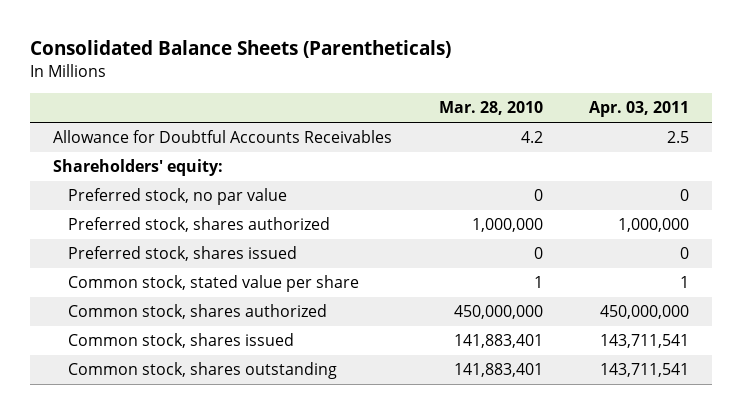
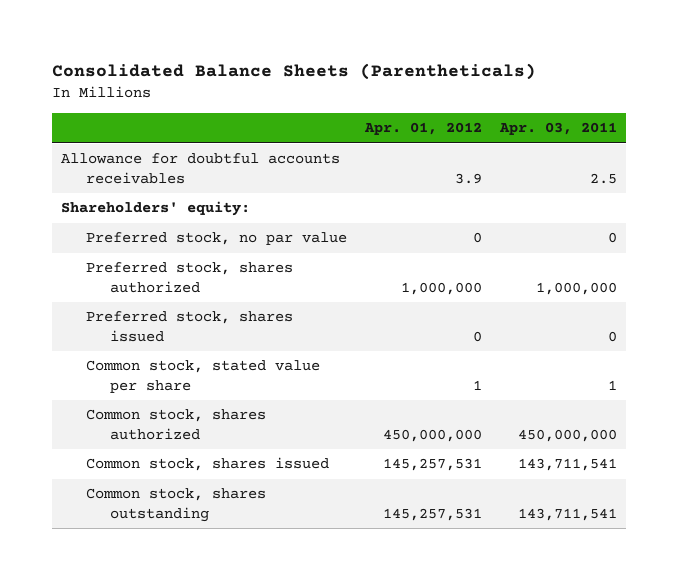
- | Mar. 28, 2010 | Apr. 03, 2011
+ | Apr. 01, 2012 | Apr. 03, 2011
- Allowance for Doubtful Accounts Receivables | 4.2 | 2.5
+ Allowance for doubtful accounts receivables | 3.9 | 2.5

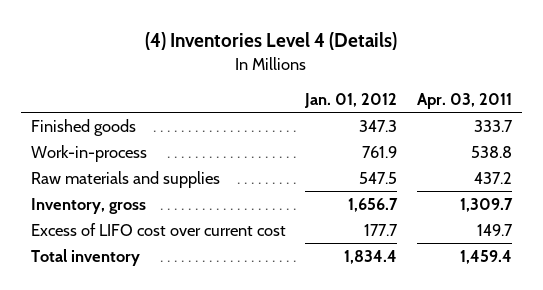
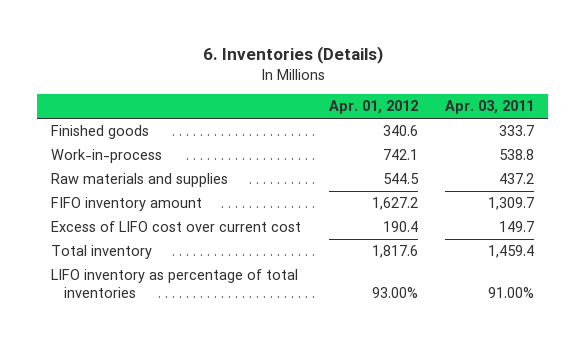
- (4) Inventories Level 4 (Details)
+ 6. Inventories (Details)
- | Jan. 01, 2012 | Apr. 03, 2011
+ | Apr. 01, 2012 | Apr. 03, 2011
- Inventory, gross | 1,656.7 | 1,309.7
+ FIFO inventory amount | 1,627.2 | 1,309.7
+ LIFO inventory as percentage of total inventories | 93.00% | 91.00%

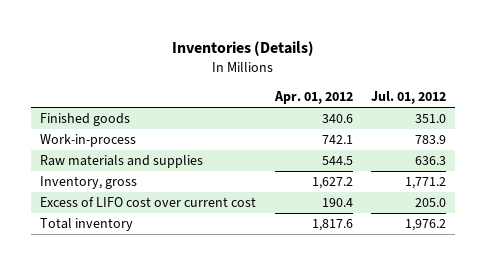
- 6. Inventories (Details)
+ Inventories (Details)
- | Apr. 01, 2012 | Apr. 03, 2011
+ | Apr. 01, 2012 | Jul. 01, 2012
- FIFO inventory amount | 1,627.2 | 1,309.7
+ Inventory, gross | 1,627.2 | 1,771.2
- LIFO inventory as percentage of total inventories | 93.00% | 91.00%

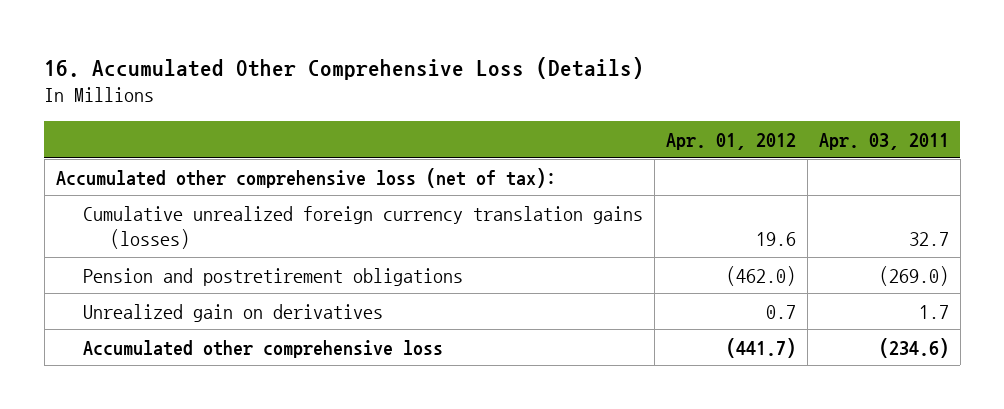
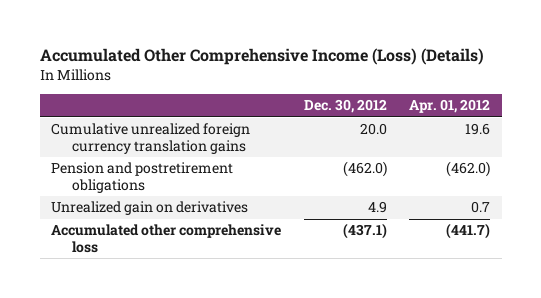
- 16. Accumulated Other Comprehensive Loss (Details)
+ Accumulated Other Comprehensive Income (Loss) (Details)
- | Apr. 01, 2012 | Apr. 03, 2011
+ | Dec. 30, 2012 | Apr. 01, 2012
- Accumulated other comprehensive loss (net of tax):
- Cumulative unrealized foreign currency translation gains (losses) | 19.6 | 32.7
+ Cumulative unrealized foreign currency translation gains | 20.0 | 19.6

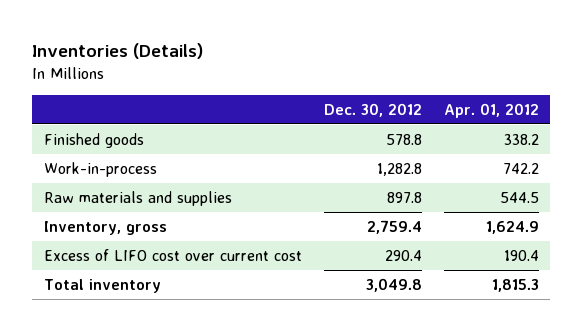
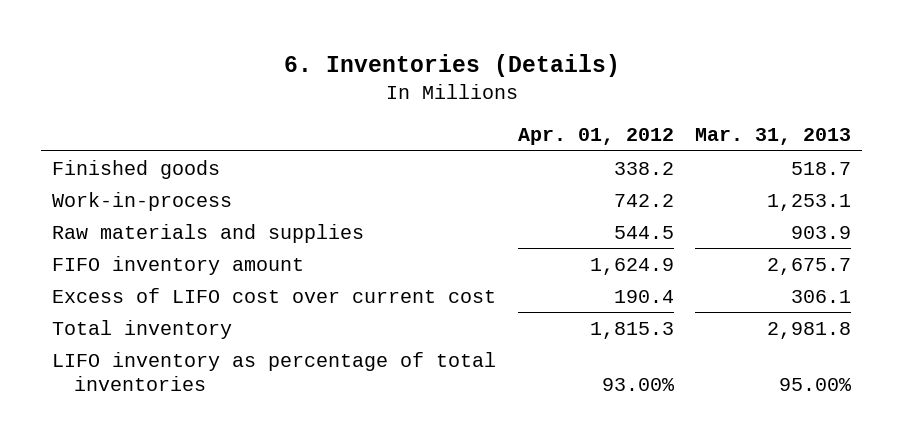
- Inventories (Details)
+ 6. Inventories (Details)
- | Dec. 30, 2012 | Apr. 01, 2012
+ | Apr. 01, 2012 | Mar. 31, 2013
- Inventory, gross | 2,759.4 | 1,624.9
+ FIFO inventory amount | 1,624.9 | 2,675.7
+ LIFO inventory as percentage of total inventories | 93.00% | 95.00%

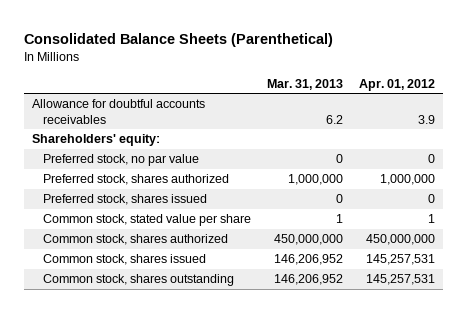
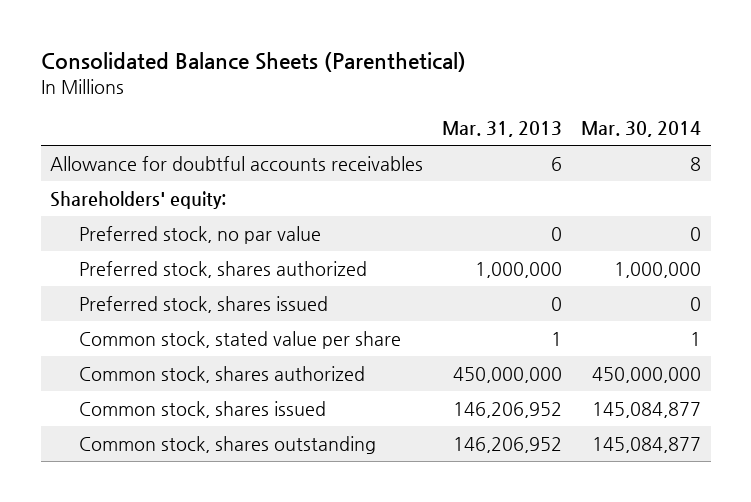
- | Mar. 31, 2013 | Apr. 01, 2012
+ | Mar. 31, 2013 | Mar. 30, 2014
- Allowance for doubtful accounts receivables | 6.2 | 3.9
+ Allowance for doubtful accounts receivables | 6 | 8

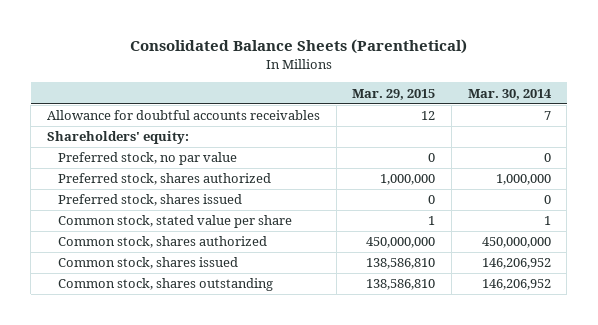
- | Mar. 31, 2013 | Mar. 30, 2014
+ | Mar. 29, 2015 | Mar. 30, 2014
- Allowance for doubtful accounts receivables | 6 | 8
+ Allowance for doubtful accounts receivables | 12 | 7
- Common stock, shares issued | 146,206,952 | 145,084,877
- Common stock, shares outstanding | 146,206,952 | 145,084,877
+ Common stock, shares issued | 138,586,810 | 146,206,952
+ Common stock, shares outstanding | 138,586,810 | 146,206,952

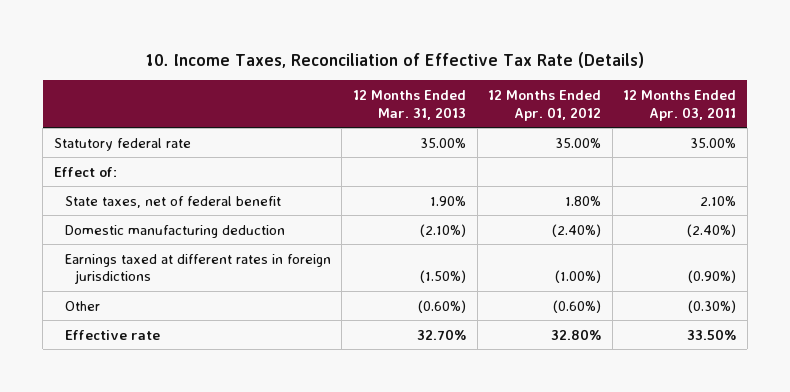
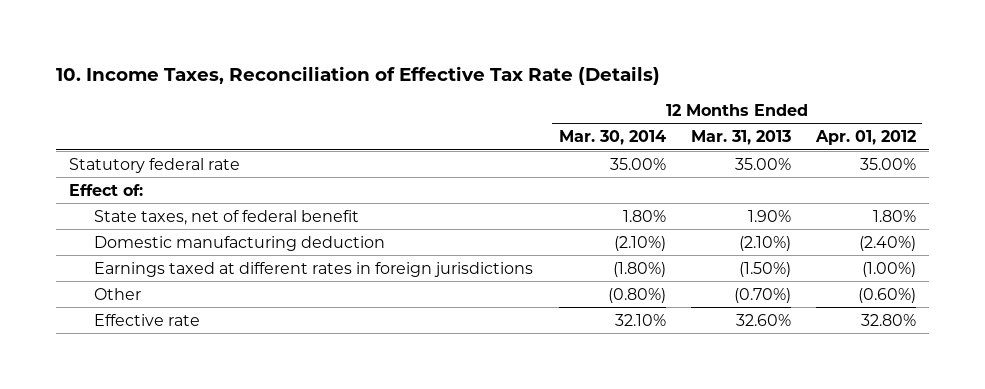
- | 12 Months Ended Mar. 31, 2013 | 12 Months Ended Apr. 01, 2012 | 12 Months Ended Apr. 03, 2011
+ | 12 Months Ended Mar. 30, 2014 | 12 Months Ended Mar. 31, 2013 | 12 Months Ended Apr. 01, 2012
- Other | (0.60%) | (0.60%) | (0.30%)
- Effective rate | 32.70% | 32.80% | 33.50%
+ Other | (0.80%) | (0.70%) | (0.60%)
+ Effective rate | 32.10% | 32.60% | 32.80%

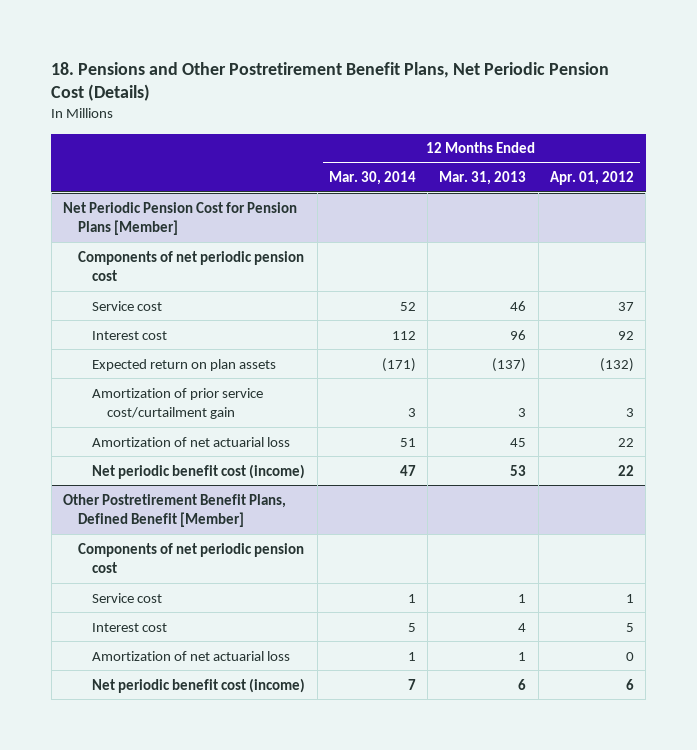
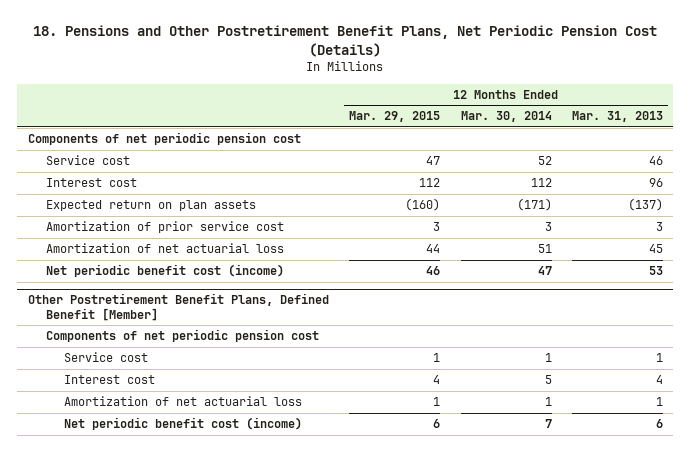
- | 12 Months Ended Mar. 30, 2014 | 12 Months Ended Mar. 31, 2013 | 12 Months Ended Apr. 01, 2012
+ | 12 Months Ended Mar. 29, 2015 | 12 Months Ended Mar. 30, 2014 | 12 Months Ended Mar. 31, 2013
- Net Periodic Pension Cost for Pension Plans [Member]
- Amortization of prior service cost/curtailment gain | 3 | 3 | 3
+ Amortization of prior service cost | 3 | 3 | 3

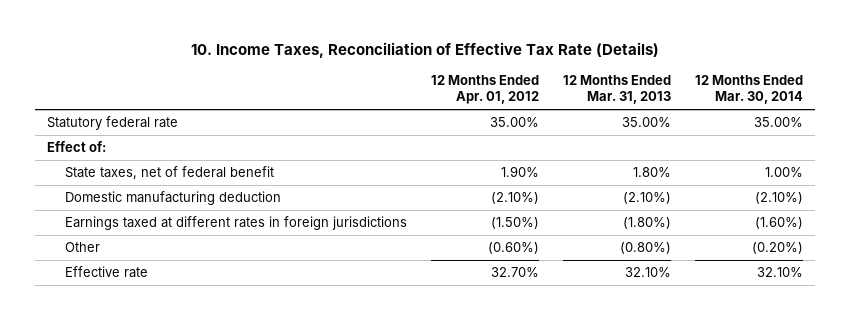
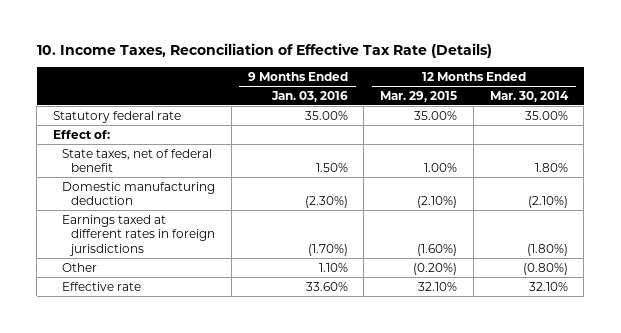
- | 12 Months Ended Apr. 01, 2012 | 12 Months Ended Mar. 31, 2013 | 12 Months Ended Mar. 30, 2014
+ | 9 Months Ended Jan. 03, 2016 | 12 Months Ended Mar. 29, 2015 | 12 Months Ended Mar. 30, 2014
- State taxes, net of federal benefit | 1.90% | 1.80% | 1.00%
+ State taxes, net of federal benefit | 1.50% | 1.00% | 1.80%
- Earnings taxed at different rates in foreign jurisdictions | (1.50%) | (1.80%) | (1.60%)
- Other | (0.60%) | (0.80%) | (0.20%)
+ Earnings taxed at different rates in foreign jurisdictions | (1.70%) | (1.60%) | (1.80%)
+ Other | 1.10% | (0.20%) | (0.80%)

